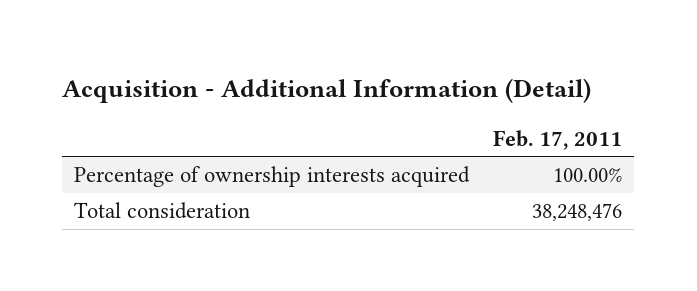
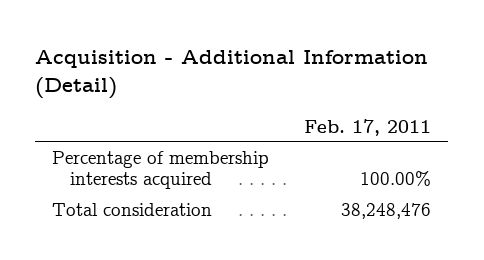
- Percentage of ownership interests acquired | 100.00%
+ Percentage of membership interests acquired | 100.00%

